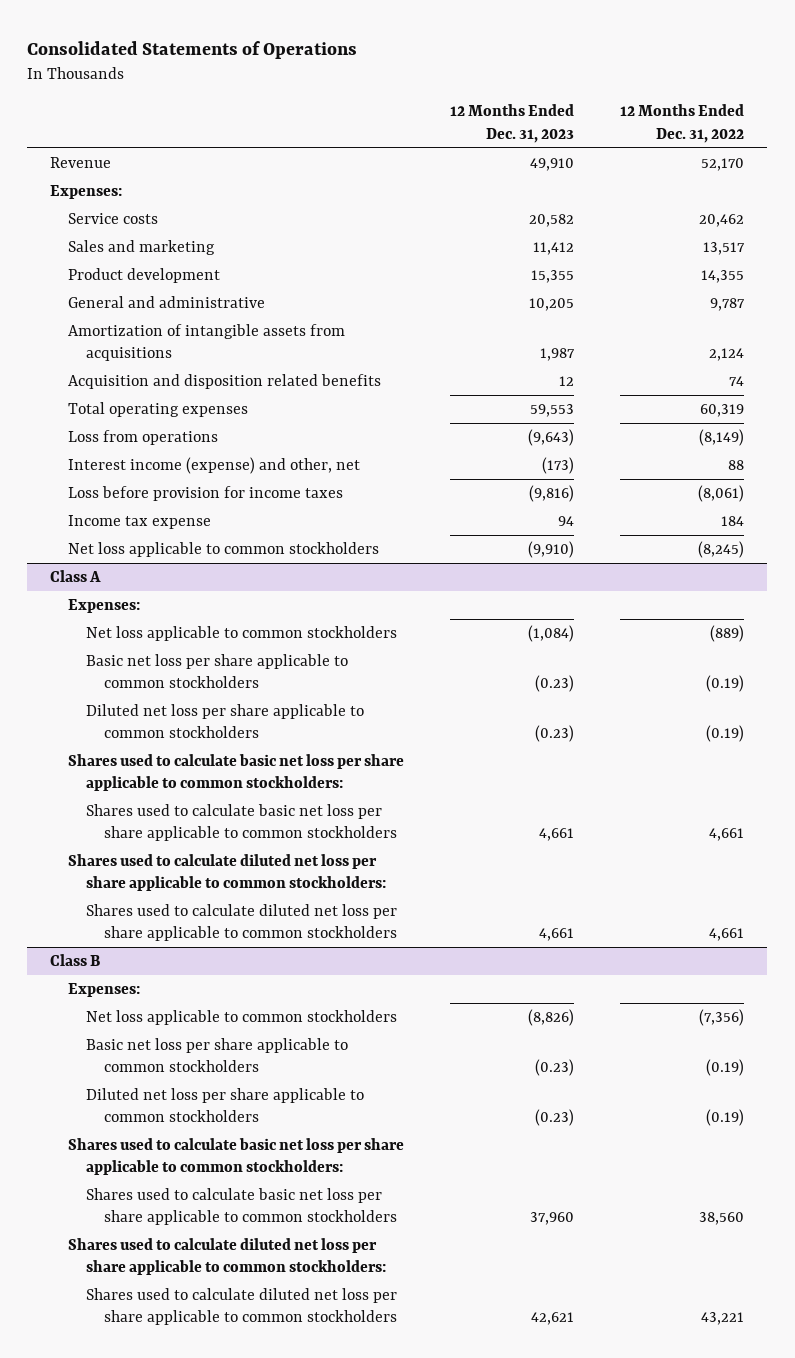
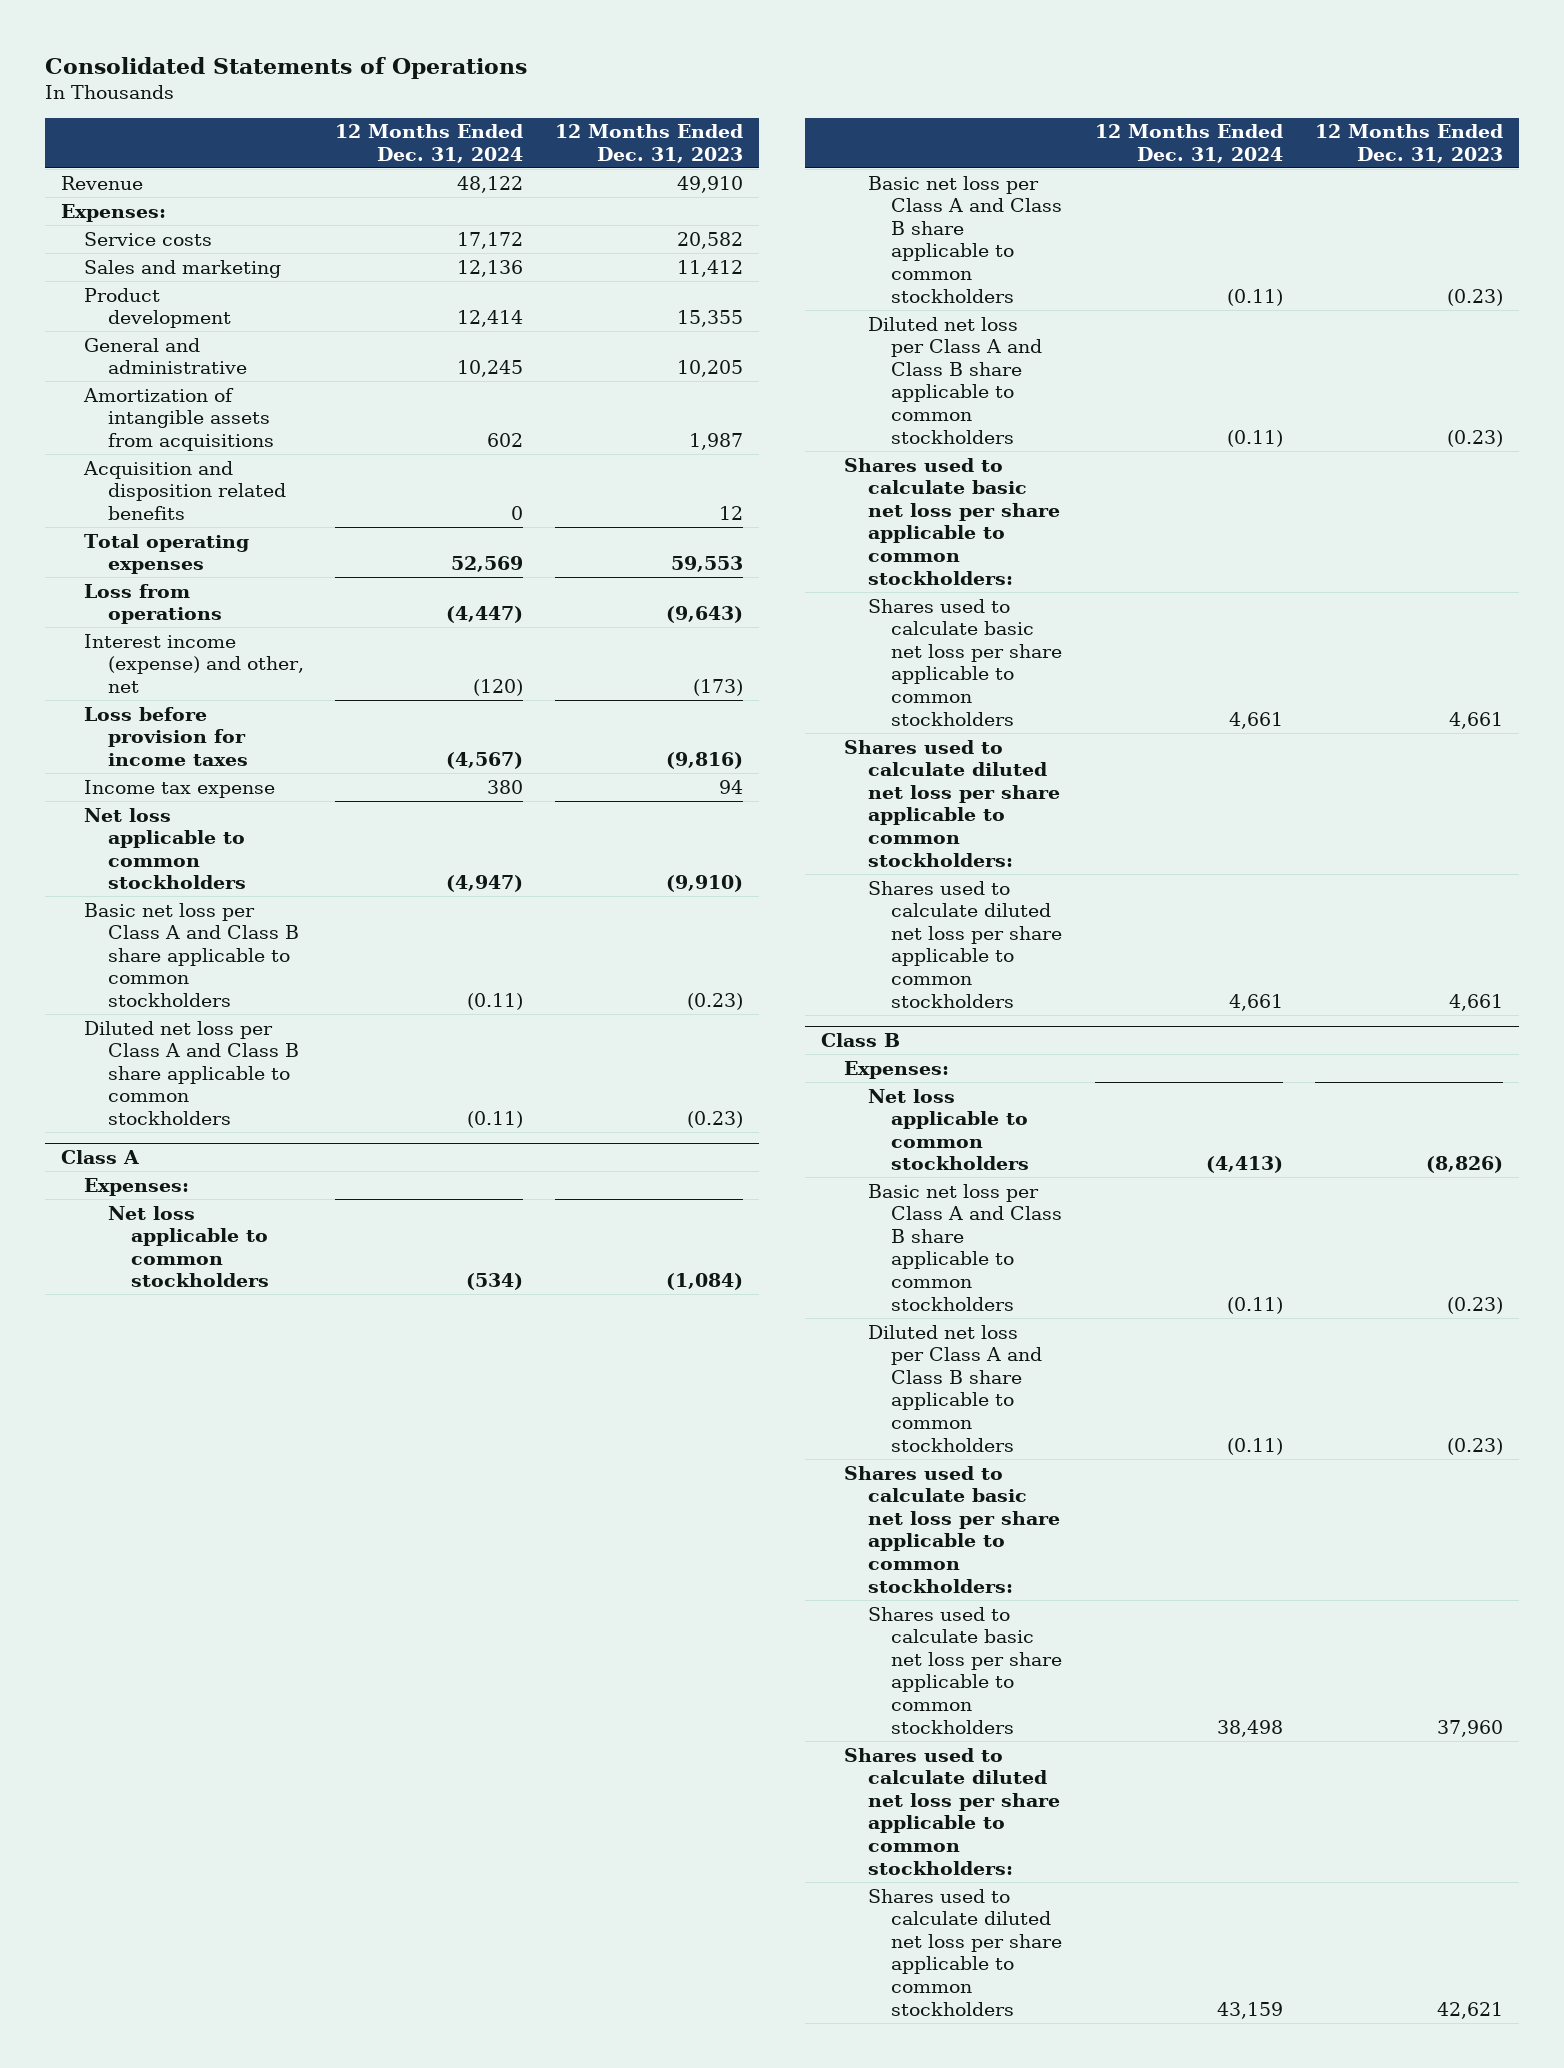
- | 12 Months Ended Dec. 31, 2023 | 12 Months Ended Dec. 31, 2022
+ | 12 Months Ended Dec. 31, 2024 | 12 Months Ended Dec. 31, 2023
+ Basic net loss per Class A and Class B share applicable to common stockholders | (0.11) | (0.23)
+ Diluted net loss per Class A and Class B share applicable to common stockholders | (0.11) | (0.23)
@ Class A
- Basic net loss per share applicable to common stockholders | (0.23) | (0.19)
- Diluted net loss per share applicable to common stockholders | (0.23) | (0.19)
+ Basic net loss per Class A and Class B share applicable to common stockholders | (0.11) | (0.23)
+ Diluted net loss per Class A and Class B share applicable to common stockholders | (0.11) | (0.23)
@ Class B
- Basic net loss per share applicable to common stockholders | (0.23) | (0.19)
- Diluted net loss per share applicable to common stockholders | (0.23) | (0.19)
+ Basic net loss per Class A and Class B share applicable to common stockholders | (0.11) | (0.23)
+ Diluted net loss per Class A and Class B share applicable to common stockholders | (0.11) | (0.23)

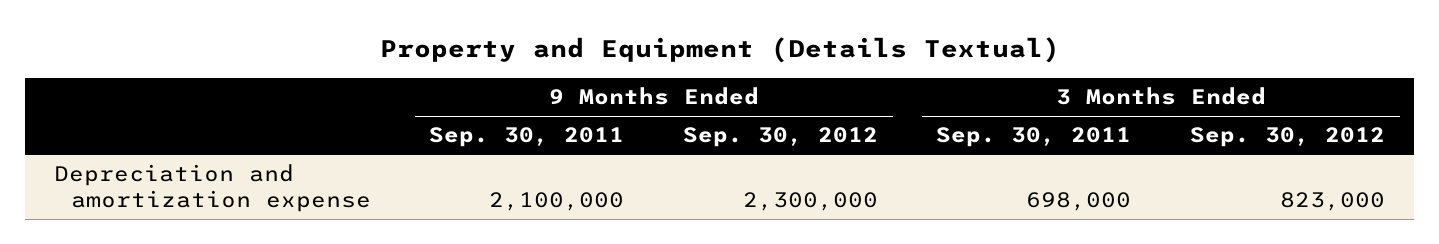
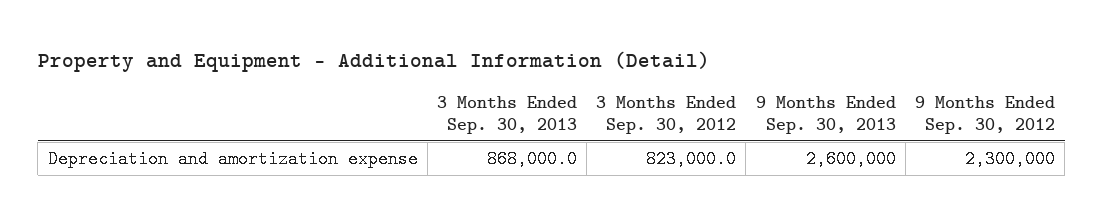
- Property and Equipment (Details Textual)
+ Property and Equipment - Additional Information (Detail)
- | 9 Months Ended Sep. 30, 2011 | 9 Months Ended Sep. 30, 2012 | 3 Months Ended Sep. 30, 2011 | 3 Months Ended Sep. 30, 2012
+ | 3 Months Ended Sep. 30, 2013 | 3 Months Ended Sep. 30, 2012 | 9 Months Ended Sep. 30, 2013 | 9 Months Ended Sep. 30, 2012
- Depreciation and amortization expense | 2,100,000 | 2,300,000 | 698,000 | 823,000
+ Depreciation and amortization expense | 868,000.0 | 823,000.0 | 2,600,000 | 2,300,000

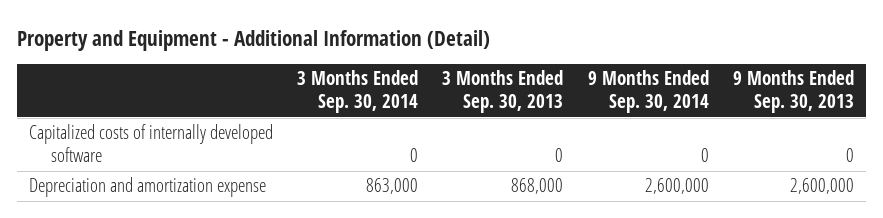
- | 3 Months Ended Sep. 30, 2013 | 3 Months Ended Sep. 30, 2012 | 9 Months Ended Sep. 30, 2013 | 9 Months Ended Sep. 30, 2012
+ | 3 Months Ended Sep. 30, 2014 | 3 Months Ended Sep. 30, 2013 | 9 Months Ended Sep. 30, 2014 | 9 Months Ended Sep. 30, 2013
- Depreciation and amortization expense | 868,000.0 | 823,000.0 | 2,600,000 | 2,300,000
+ Capitalized costs of internally developed software | 0 | 0 | 0 | 0
+ Depreciation and amortization expense | 863,000 | 868,000 | 2,600,000 | 2,600,000

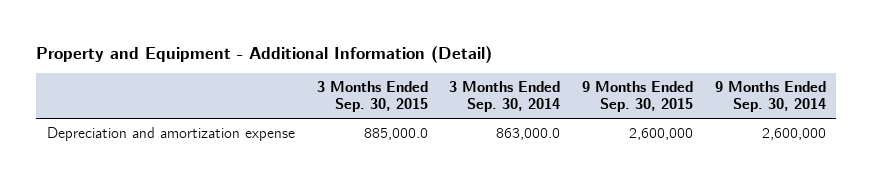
- | 3 Months Ended Sep. 30, 2014 | 3 Months Ended Sep. 30, 2013 | 9 Months Ended Sep. 30, 2014 | 9 Months Ended Sep. 30, 2013
+ | 3 Months Ended Sep. 30, 2015 | 3 Months Ended Sep. 30, 2014 | 9 Months Ended Sep. 30, 2015 | 9 Months Ended Sep. 30, 2014
- Capitalized costs of internally developed software | 0 | 0 | 0 | 0
- Depreciation and amortization expense | 863,000 | 868,000 | 2,600,000 | 2,600,000
+ Depreciation and amortization expense | 885,000.0 | 863,000.0 | 2,600,000 | 2,600,000

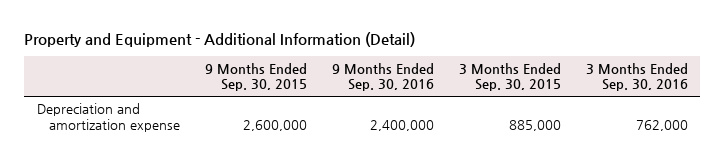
- | 3 Months Ended Sep. 30, 2015 | 3 Months Ended Sep. 30, 2014 | 9 Months Ended Sep. 30, 2015 | 9 Months Ended Sep. 30, 2014
+ | 9 Months Ended Sep. 30, 2015 | 9 Months Ended Sep. 30, 2016 | 3 Months Ended Sep. 30, 2015 | 3 Months Ended Sep. 30, 2016
- Depreciation and amortization expense | 885,000.0 | 863,000.0 | 2,600,000 | 2,600,000
+ Depreciation and amortization expense | 2,600,000 | 2,400,000 | 885,000 | 762,000

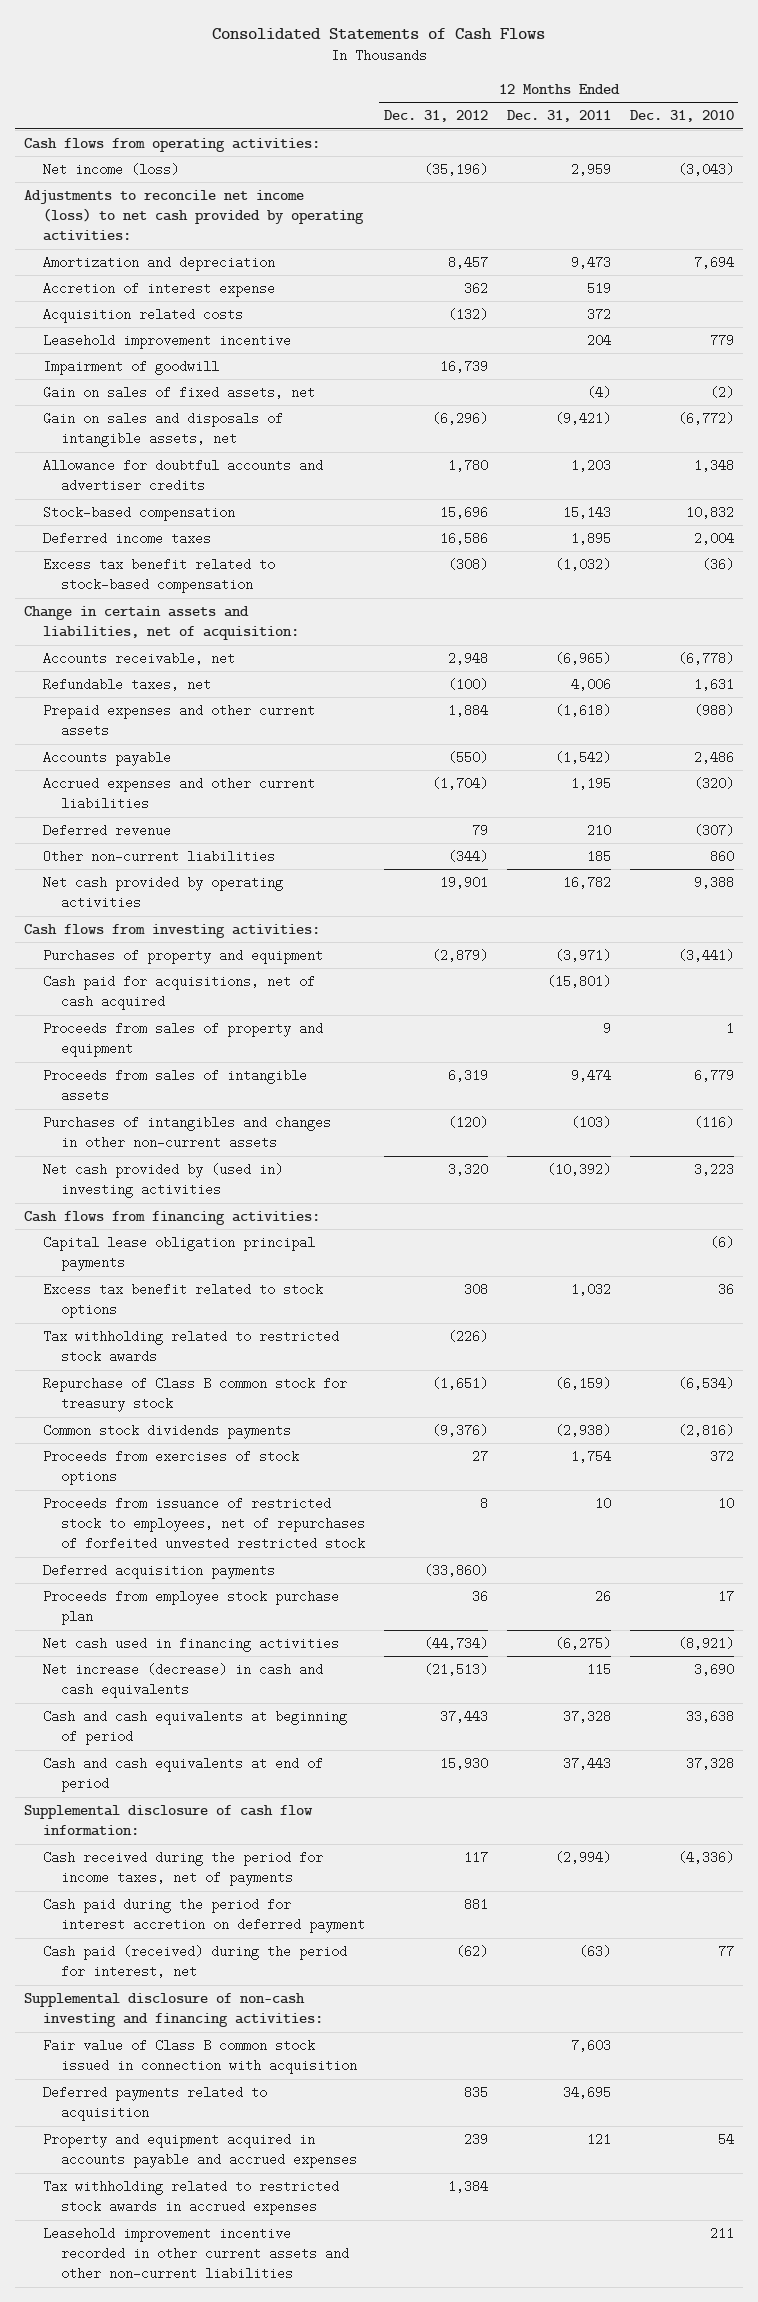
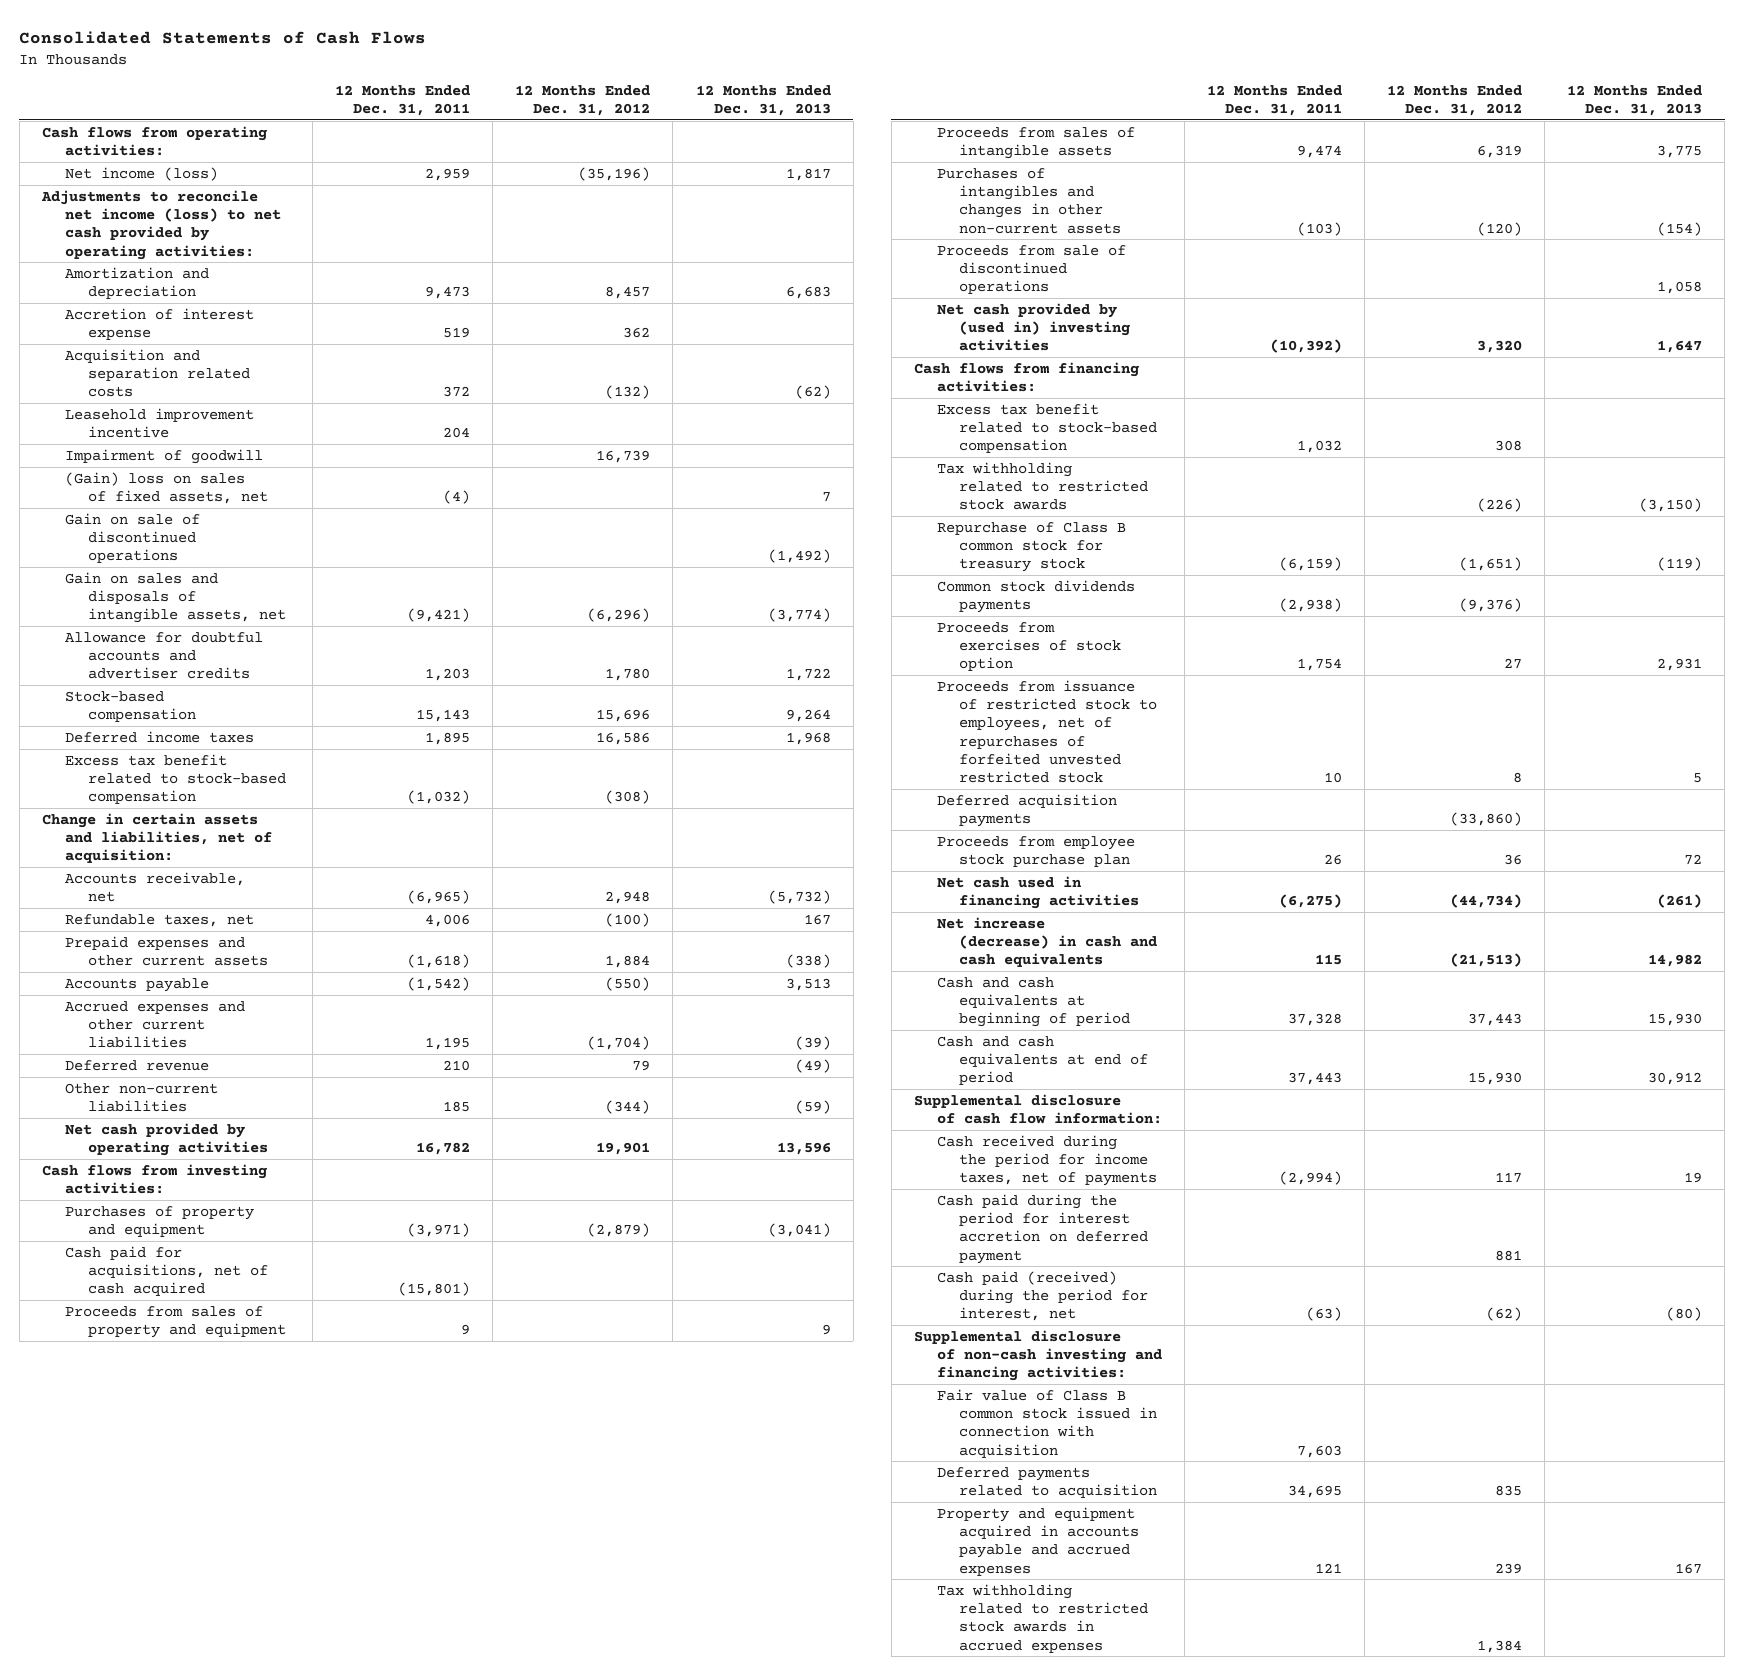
- | 12 Months Ended Dec. 31, 2012 | 12 Months Ended Dec. 31, 2011 | 12 Months Ended Dec. 31, 2010
+ | 12 Months Ended Dec. 31, 2011 | 12 Months Ended Dec. 31, 2012 | 12 Months Ended Dec. 31, 2013
- Acquisition related costs | (132) | 372 |
+ Acquisition and separation related costs | 372 | (132) | (62)
- Gain on sales of fixed assets, net | | (4) | (2)
+ (Gain) loss on sales of fixed assets, net | (4) | | 7
+ Gain on sale of discontinued operations | | | (1,492)
+ Proceeds from sale of discontinued operations | | | 1,058
- Capital lease obligation principal payments | | | (6)
- Excess tax benefit related to stock options | 308 | 1,032 | 36
+ Excess tax benefit related to stock-based compensation | 1,032 | 308 |
- Proceeds from exercises of stock options | 27 | 1,754 | 372
+ Proceeds from exercises of stock option | 1,754 | 27 | 2,931
- Leasehold improvement incentive recorded in other current assets and other non-current liabilities | | | 211

